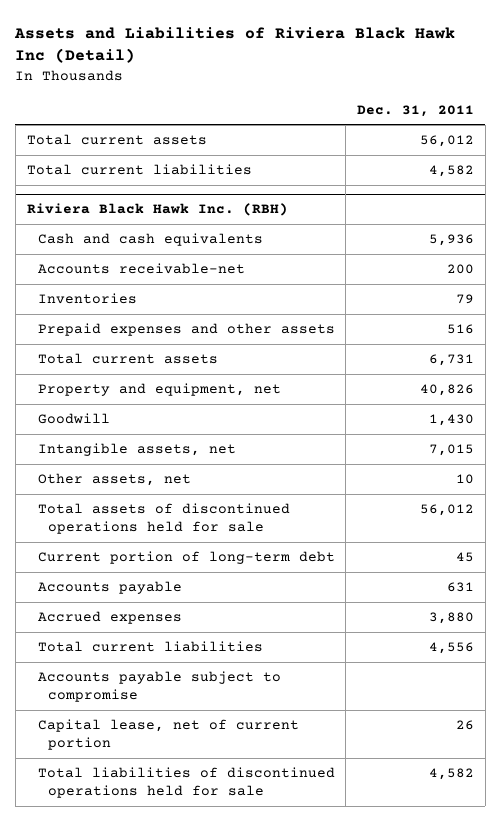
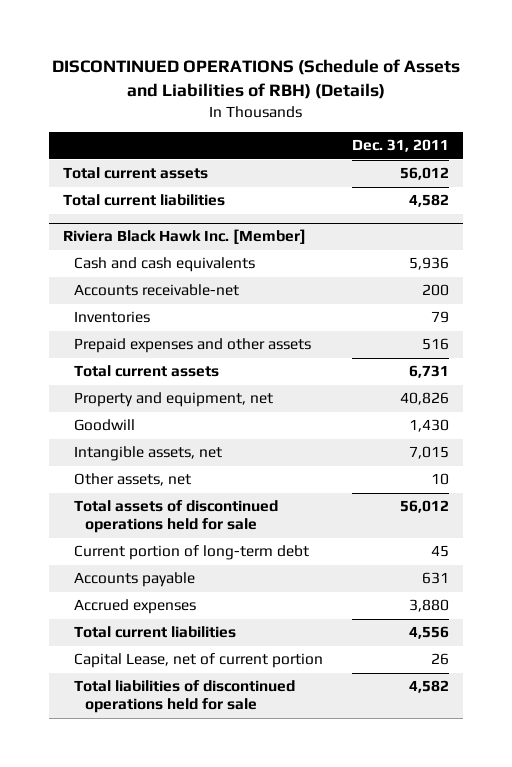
- Assets and Liabilities of Riviera Black Hawk Inc (Detail)
+ DISCONTINUED OPERATIONS (Schedule of Assets and Liabilities of RBH) (Details)
- Riviera Black Hawk Inc. (RBH)
+ Riviera Black Hawk Inc. [Member]
- Accounts payable subject to compromise
- Capital lease, net of current portion | 26
+ Capital Lease, net of current portion | 26

